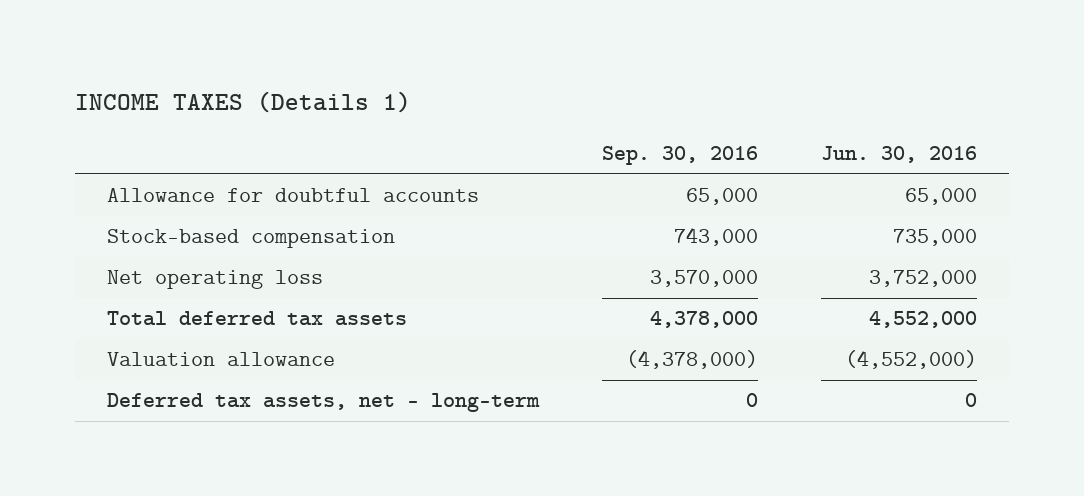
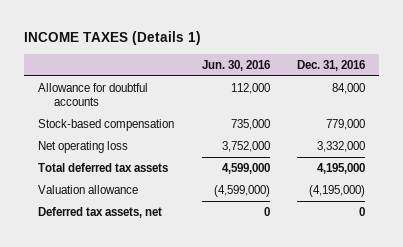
- | Sep. 30, 2016 | Jun. 30, 2016
+ | Jun. 30, 2016 | Dec. 31, 2016
- Allowance for doubtful accounts | 65,000 | 65,000
+ Allowance for doubtful accounts | 112,000 | 84,000
- Total deferred tax assets | 4,378,000 | 4,552,000
- Valuation allowance | (4,378,000) | (4,552,000)
- Deferred tax assets, net - long-term | 0 | 0
+ Total deferred tax assets | 4,599,000 | 4,195,000
+ Valuation allowance | (4,599,000) | (4,195,000)
+ Deferred tax assets, net | 0 | 0

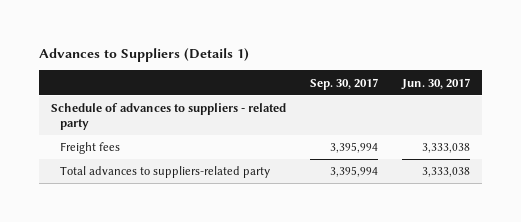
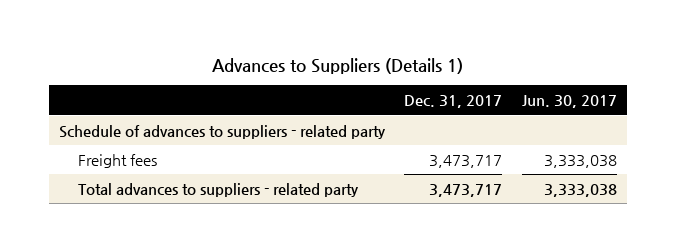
- | Sep. 30, 2017 | Jun. 30, 2017
+ | Dec. 31, 2017 | Jun. 30, 2017
- Total advances to suppliers-related party | 3,395,994 | 3,333,038
+ Total advances to suppliers - related party | 3,473,717 | 3,333,038

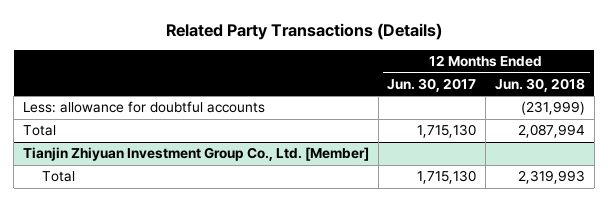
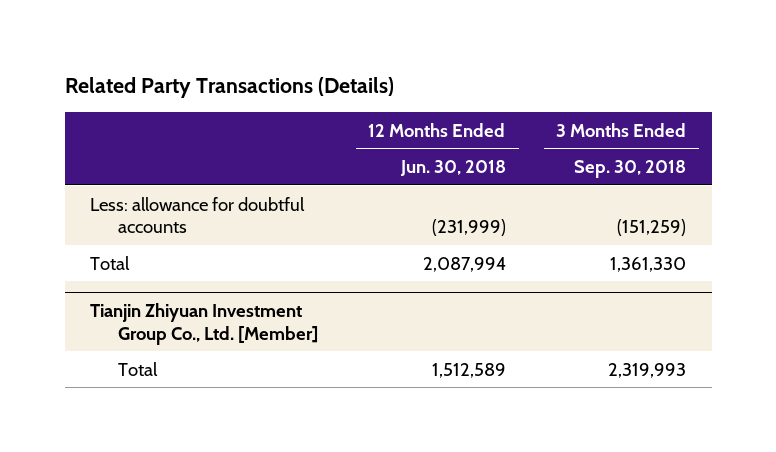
- | 12 Months Ended Jun. 30, 2017 | 12 Months Ended Jun. 30, 2018
+ | 12 Months Ended Jun. 30, 2018 | 3 Months Ended Sep. 30, 2018
@ Tianjin Zhiyuan Investment Group Co., Ltd. [Member]
- Total | 1,715,130 | 2,319,993
+ Total | 1,512,589 | 2,319,993

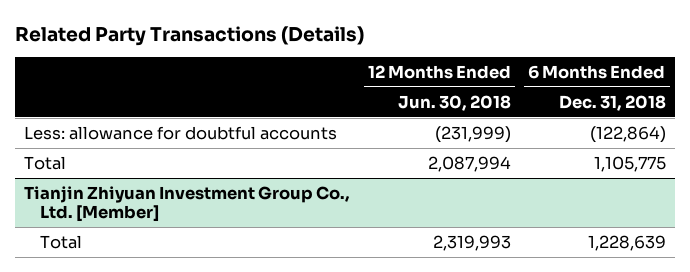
- | 12 Months Ended Jun. 30, 2018 | 3 Months Ended Sep. 30, 2018
+ | 12 Months Ended Jun. 30, 2018 | 6 Months Ended Dec. 31, 2018
@ Tianjin Zhiyuan Investment Group Co., Ltd. [Member]
- Total | 1,512,589 | 2,319,993
+ Total | 2,319,993 | 1,228,639

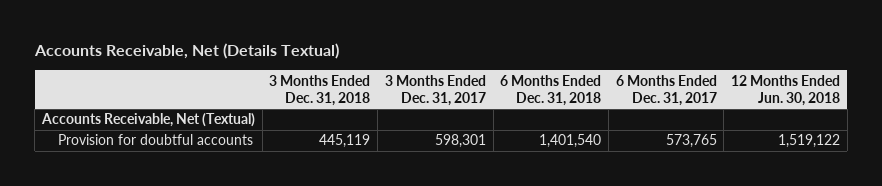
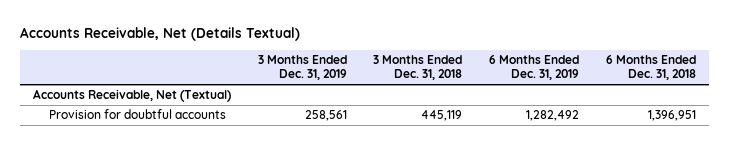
- | 3 Months Ended Dec. 31, 2018 | 3 Months Ended Dec. 31, 2017 | 6 Months Ended Dec. 31, 2018 | 6 Months Ended Dec. 31, 2017 | 12 Months Ended Jun. 30, 2018
+ | 3 Months Ended Dec. 31, 2019 | 3 Months Ended Dec. 31, 2018 | 6 Months Ended Dec. 31, 2019 | 6 Months Ended Dec. 31, 2018
- Provision for doubtful accounts | 445,119 | 598,301 | 1,401,540 | 573,765 | 1,519,122
+ Provision for doubtful accounts | 258,561 | 445,119 | 1,282,492 | 1,396,951

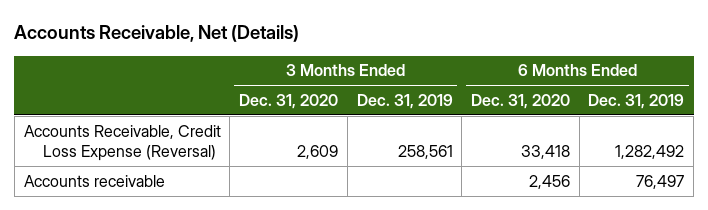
- Accounts Receivable, Net (Details Textual)
+ Accounts Receivable, Net (Details)
- | 3 Months Ended Dec. 31, 2019 | 3 Months Ended Dec. 31, 2018 | 6 Months Ended Dec. 31, 2019 | 6 Months Ended Dec. 31, 2018
+ | 3 Months Ended Dec. 31, 2020 | 3 Months Ended Dec. 31, 2019 | 6 Months Ended Dec. 31, 2020 | 6 Months Ended Dec. 31, 2019
- Accounts Receivable, Net (Textual)
- Provision for doubtful accounts | 258,561 | 445,119 | 1,282,492 | 1,396,951
+ Accounts Receivable, Credit Loss Expense (Reversal) | 2,609 | 258,561 | 33,418 | 1,282,492
+ Accounts receivable | | | 2,456 | 76,497

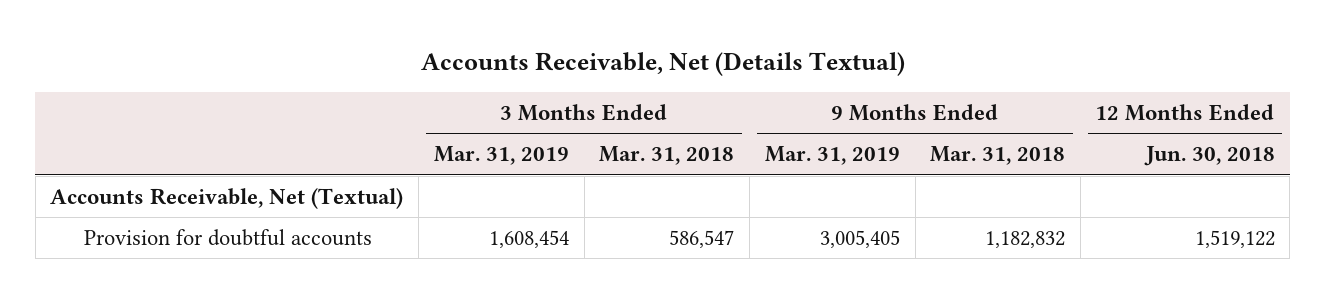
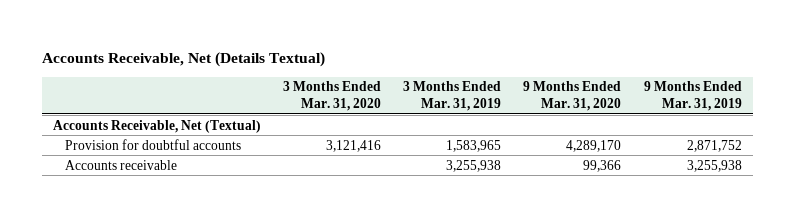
- | 3 Months Ended Mar. 31, 2019 | 3 Months Ended Mar. 31, 2018 | 9 Months Ended Mar. 31, 2019 | 9 Months Ended Mar. 31, 2018 | 12 Months Ended Jun. 30, 2018
+ | 3 Months Ended Mar. 31, 2020 | 3 Months Ended Mar. 31, 2019 | 9 Months Ended Mar. 31, 2020 | 9 Months Ended Mar. 31, 2019
- Provision for doubtful accounts | 1,608,454 | 586,547 | 3,005,405 | 1,182,832 | 1,519,122
+ Provision for doubtful accounts | 3,121,416 | 1,583,965 | 4,289,170 | 2,871,752
+ Accounts receivable | | 3,255,938 | 99,366 | 3,255,938

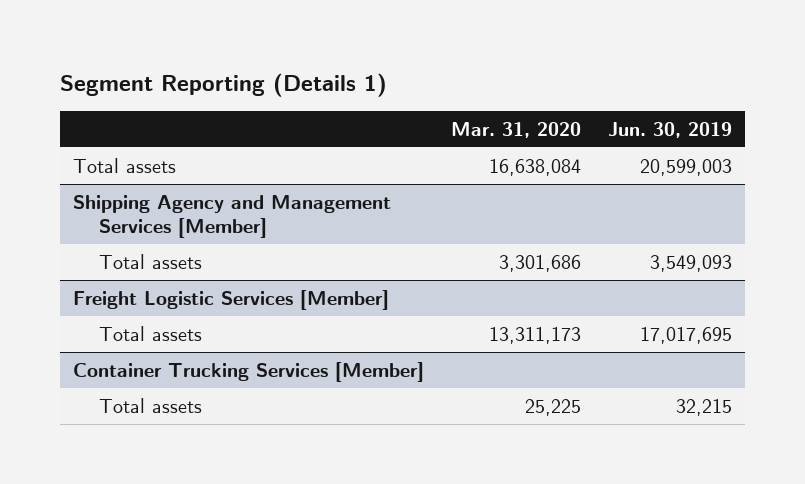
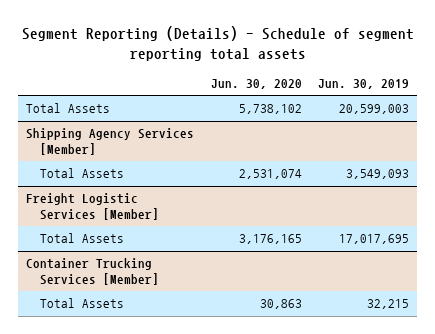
- Segment Reporting (Details 1)
+ Segment Reporting (Details) - Schedule of segment reporting total assets
- | Mar. 31, 2020 | Jun. 30, 2019
+ | Jun. 30, 2020 | Jun. 30, 2019
- Total assets | 16,638,084 | 20,599,003
- Shipping Agency and Management Services [Member]
- Total assets | 3,301,686 | 3,549,093
+ Total Assets | 5,738,102 | 20,599,003
+ Shipping Agency Services [Member]
+ Total Assets | 2,531,074 | 3,549,093
@ Freight Logistic Services [Member]
- Total assets | 13,311,173 | 17,017,695
+ Total Assets | 3,176,165 | 17,017,695
@ Container Trucking Services [Member]
- Total assets | 25,225 | 32,215
+ Total Assets | 30,863 | 32,215

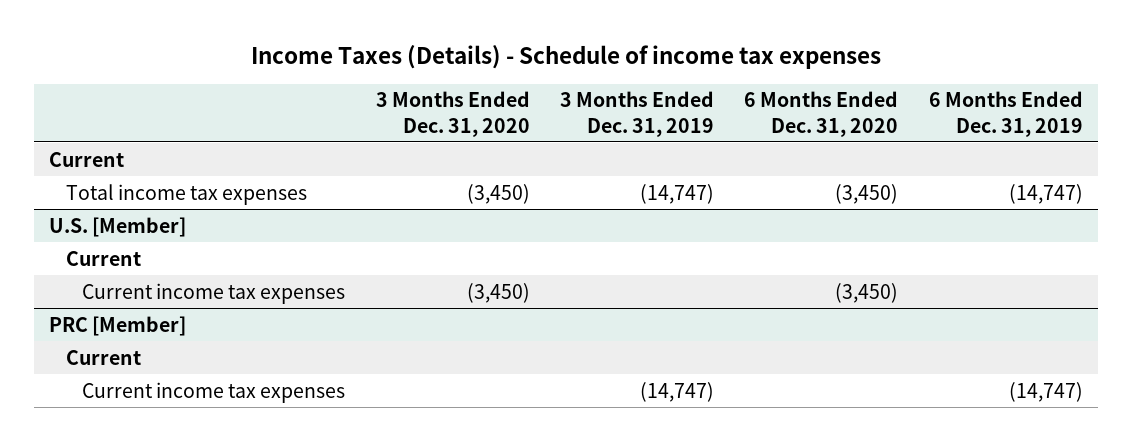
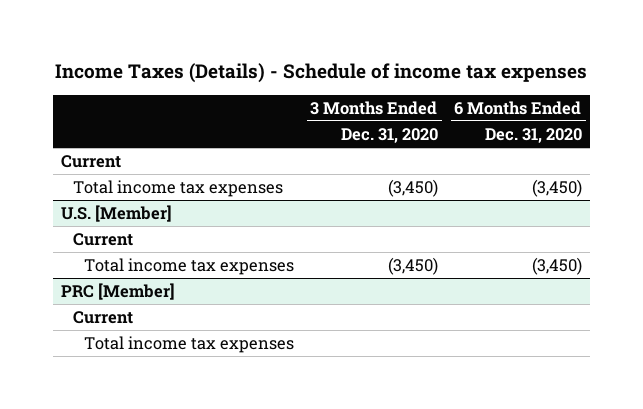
- | 3 Months Ended Dec. 31, 2020 | 3 Months Ended Dec. 31, 2019 | 6 Months Ended Dec. 31, 2020 | 6 Months Ended Dec. 31, 2019
+ | 3 Months Ended Dec. 31, 2020 | 6 Months Ended Dec. 31, 2020
@ U.S. [Member]
- Current income tax expenses | (3,450) | | (3,450) |
+ Total income tax expenses | (3,450) | (3,450)
@ PRC [Member]
- Current income tax expenses | | (14,747) | | (14,747)
+ Total income tax expenses

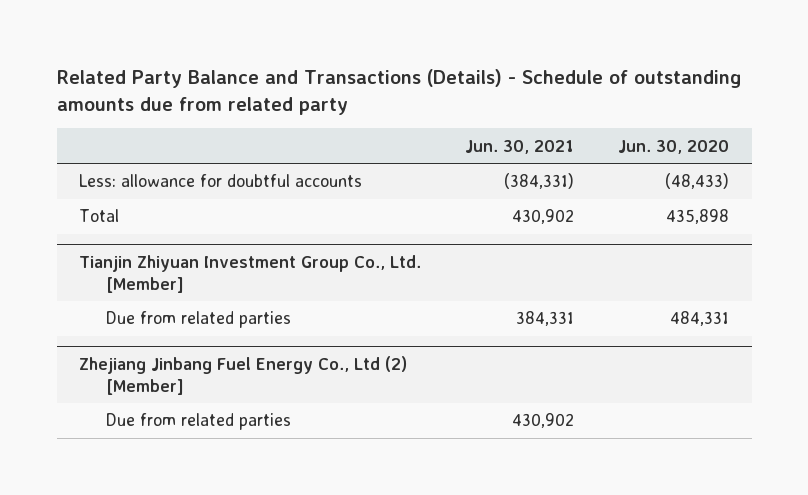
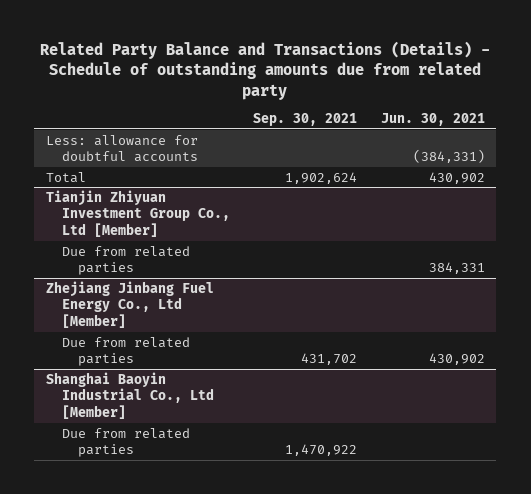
- | Jun. 30, 2021 | Jun. 30, 2020
+ | Sep. 30, 2021 | Jun. 30, 2021
- Tianjin Zhiyuan Investment Group Co., Ltd. [Member]
+ Tianjin Zhiyuan Investment Group Co., Ltd [Member]
- Zhejiang Jinbang Fuel Energy Co., Ltd (2) [Member]
+ Zhejiang Jinbang Fuel Energy Co., Ltd [Member]
+ Shanghai Baoyin Industrial Co., Ltd [Member]
+ Due from related parties | 1,470,922 |

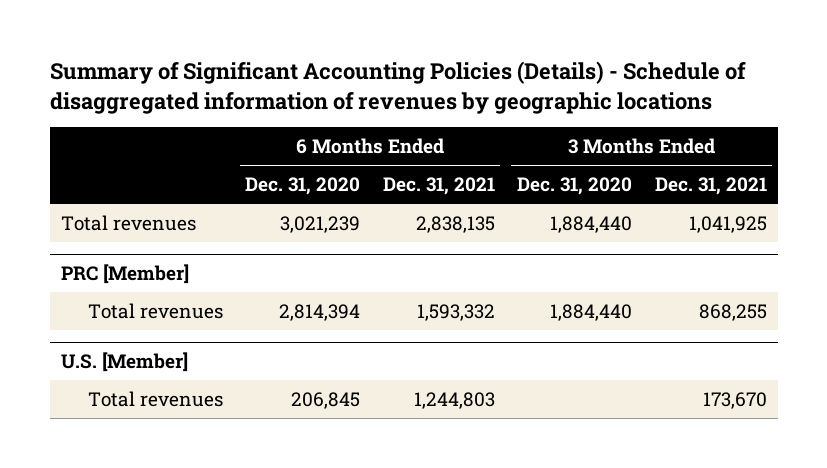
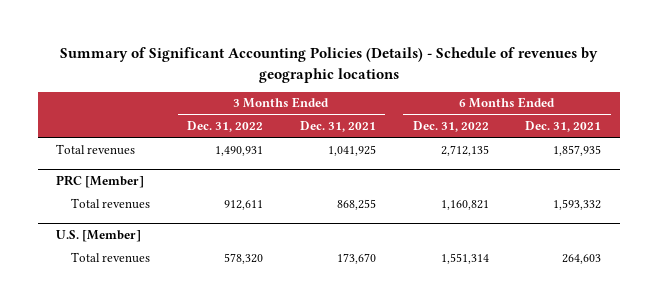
- Summary of Significant Accounting Policies (Details) - Schedule of disaggregated information of revenues by geographic locations
+ Summary of Significant Accounting Policies (Details) - Schedule of revenues by geographic locations
- | 6 Months Ended Dec. 31, 2020 | 6 Months Ended Dec. 31, 2021 | 3 Months Ended Dec. 31, 2020 | 3 Months Ended Dec. 31, 2021
+ | 3 Months Ended Dec. 31, 2022 | 3 Months Ended Dec. 31, 2021 | 6 Months Ended Dec. 31, 2022 | 6 Months Ended Dec. 31, 2021
- Total revenues | 3,021,239 | 2,838,135 | 1,884,440 | 1,041,925
+ Total revenues | 1,490,931 | 1,041,925 | 2,712,135 | 1,857,935
@ U.S. [Member]
- Total revenues | 206,845 | 1,244,803 | | 173,670
+ Total revenues | 578,320 | 173,670 | 1,551,314 | 264,603

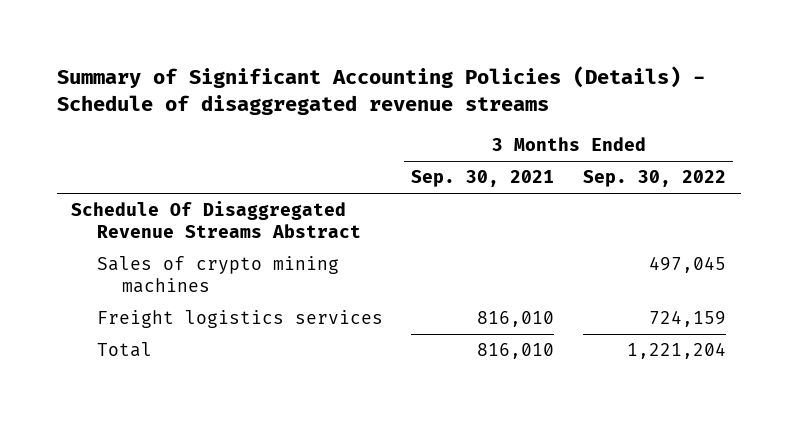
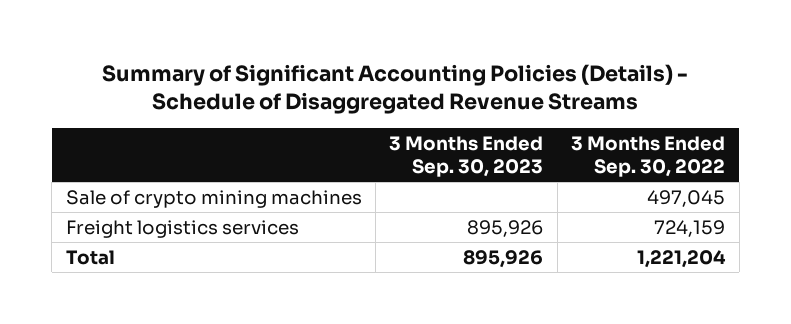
- Summary of Significant Accounting Policies (Details) - Schedule of disaggregated revenue streams
+ Summary of Significant Accounting Policies (Details) - Schedule of Disaggregated Revenue Streams
- | 3 Months Ended Sep. 30, 2021 | 3 Months Ended Sep. 30, 2022
+ | 3 Months Ended Sep. 30, 2023 | 3 Months Ended Sep. 30, 2022
- Schedule Of Disaggregated Revenue Streams Abstract
- Sales of crypto mining machines | | 497,045
+ Sale of crypto mining machines | | 497,045

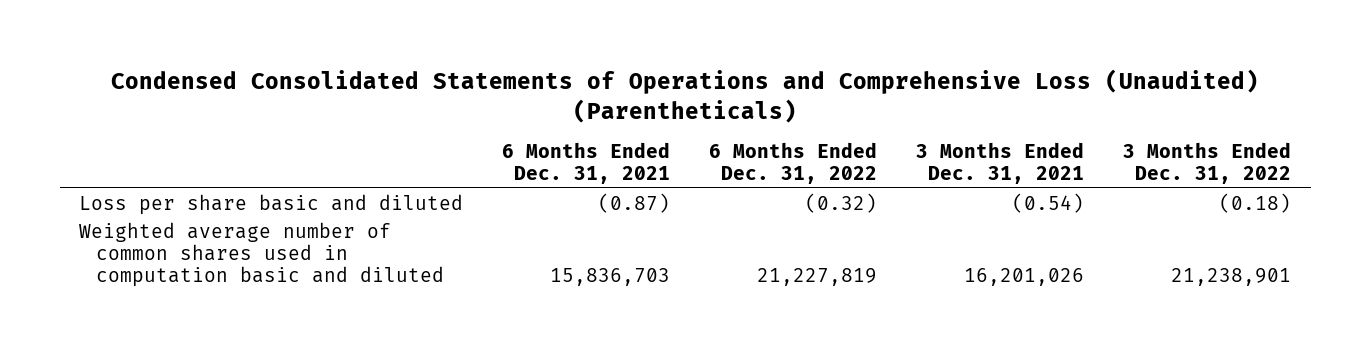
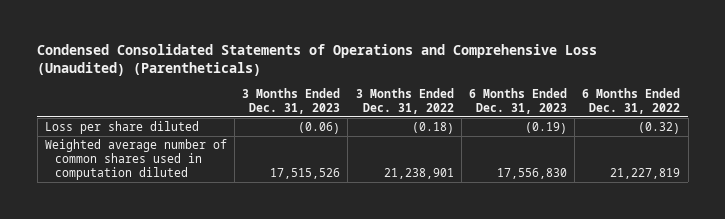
- | 6 Months Ended Dec. 31, 2021 | 6 Months Ended Dec. 31, 2022 | 3 Months Ended Dec. 31, 2021 | 3 Months Ended Dec. 31, 2022
+ | 3 Months Ended Dec. 31, 2023 | 3 Months Ended Dec. 31, 2022 | 6 Months Ended Dec. 31, 2023 | 6 Months Ended Dec. 31, 2022
- Loss per share basic and diluted | (0.87) | (0.32) | (0.54) | (0.18)
- Weighted average number of common shares used in computation basic and diluted | 15,836,703 | 21,227,819 | 16,201,026 | 21,238,901
+ Loss per share diluted | (0.06) | (0.18) | (0.19) | (0.32)
+ Weighted average number of common shares used in computation diluted | 17,515,526 | 21,238,901 | 17,556,830 | 21,227,819

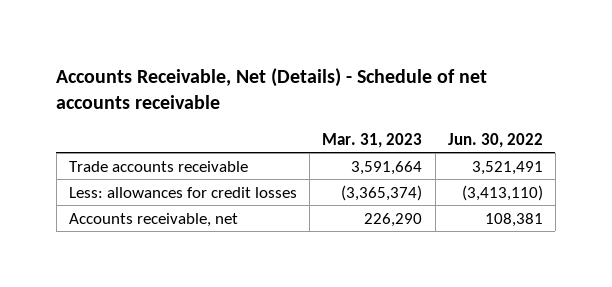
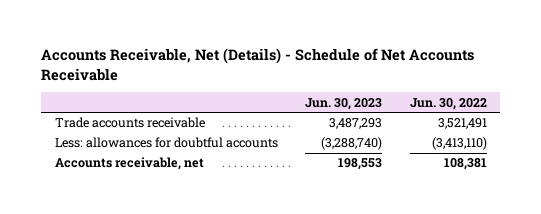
- Accounts Receivable, Net (Details) - Schedule of net accounts receivable
+ Accounts Receivable, Net (Details) - Schedule of Net Accounts Receivable
- | Mar. 31, 2023 | Jun. 30, 2022
+ | Jun. 30, 2023 | Jun. 30, 2022
- Less: allowances for credit losses | (3,365,374) | (3,413,110)
+ Less: allowances for doubtful accounts | (3,288,740) | (3,413,110)

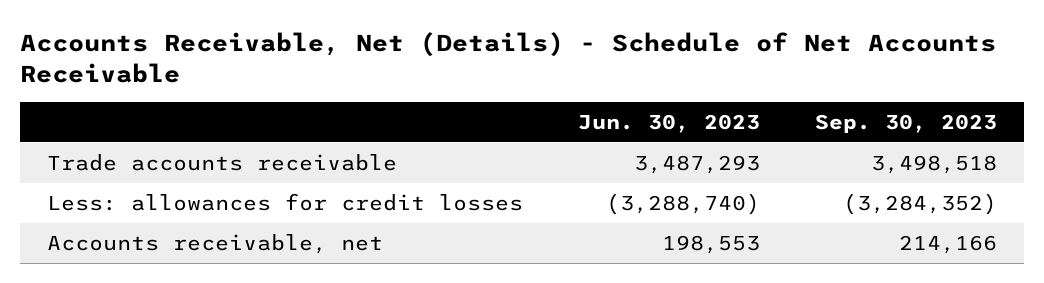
- | Jun. 30, 2023 | Jun. 30, 2022
+ | Jun. 30, 2023 | Sep. 30, 2023
- Less: allowances for doubtful accounts | (3,288,740) | (3,413,110)
+ Less: allowances for credit losses | (3,288,740) | (3,284,352)

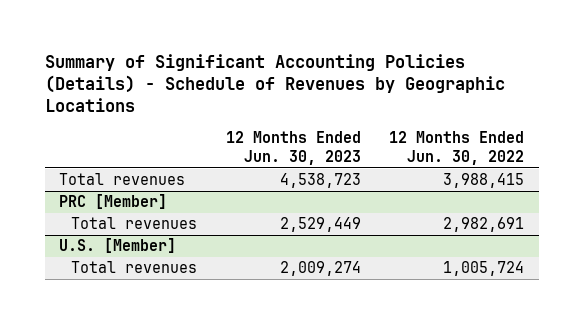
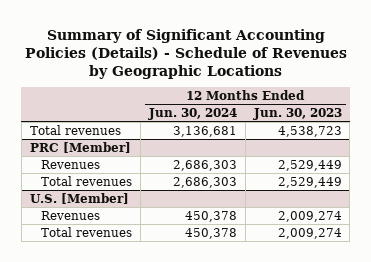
- | 12 Months Ended Jun. 30, 2023 | 12 Months Ended Jun. 30, 2022
+ | 12 Months Ended Jun. 30, 2024 | 12 Months Ended Jun. 30, 2023
@ PRC [Member]
+ Revenues | 2,686,303 | 2,529,449
@ U.S. [Member]
+ Revenues | 450,378 | 2,009,274

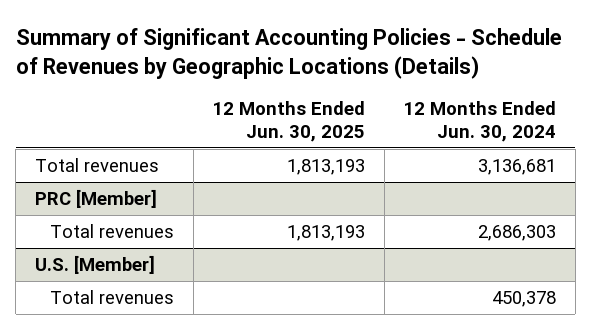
- Summary of Significant Accounting Policies (Details) - Schedule of Revenues by Geographic Locations
+ Summary of Significant Accounting Policies - Schedule of Revenues by Geographic Locations (Details)
- | 12 Months Ended Jun. 30, 2024 | 12 Months Ended Jun. 30, 2023
+ | 12 Months Ended Jun. 30, 2025 | 12 Months Ended Jun. 30, 2024
@ PRC [Member]
- Revenues | 2,686,303 | 2,529,449
@ U.S. [Member]
- Revenues | 450,378 | 2,009,274

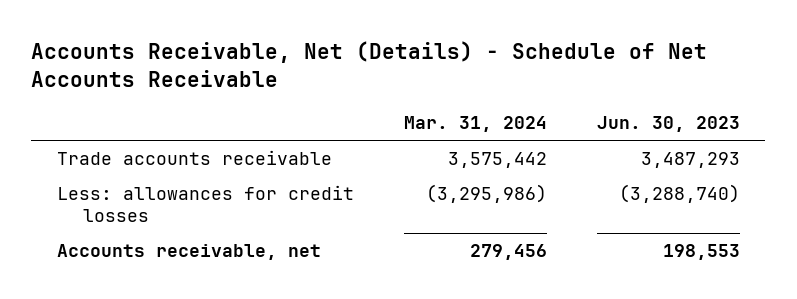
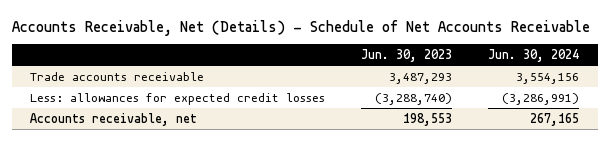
- | Mar. 31, 2024 | Jun. 30, 2023
+ | Jun. 30, 2023 | Jun. 30, 2024
- Less: allowances for credit losses | (3,295,986) | (3,288,740)
+ Less: allowances for expected credit losses | (3,288,740) | (3,286,991)

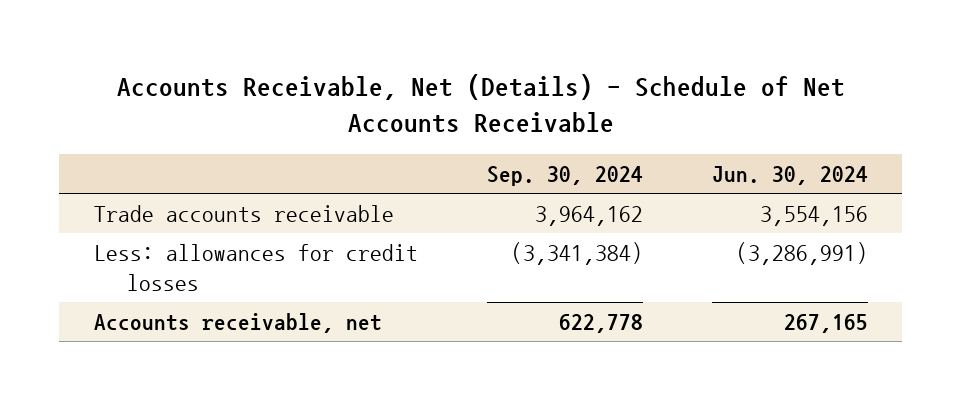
- | Jun. 30, 2023 | Jun. 30, 2024
+ | Sep. 30, 2024 | Jun. 30, 2024
- Less: allowances for expected credit losses | (3,288,740) | (3,286,991)
+ Less: allowances for credit losses | (3,341,384) | (3,286,991)

